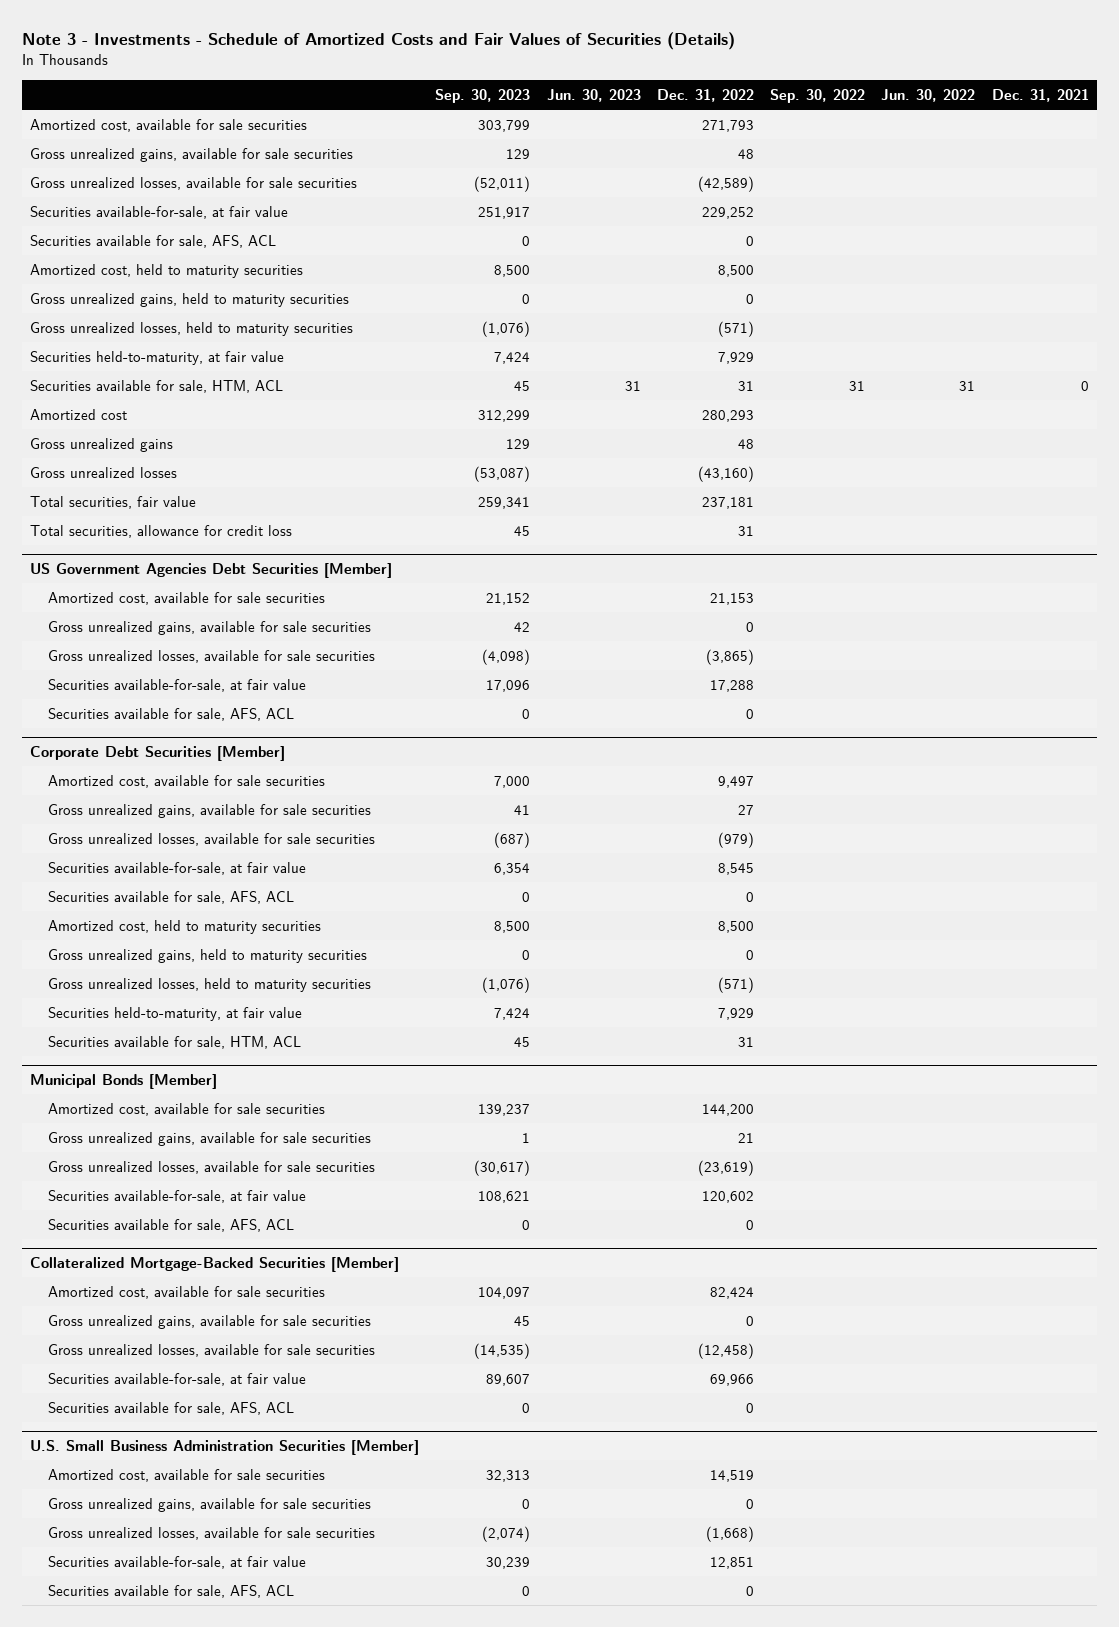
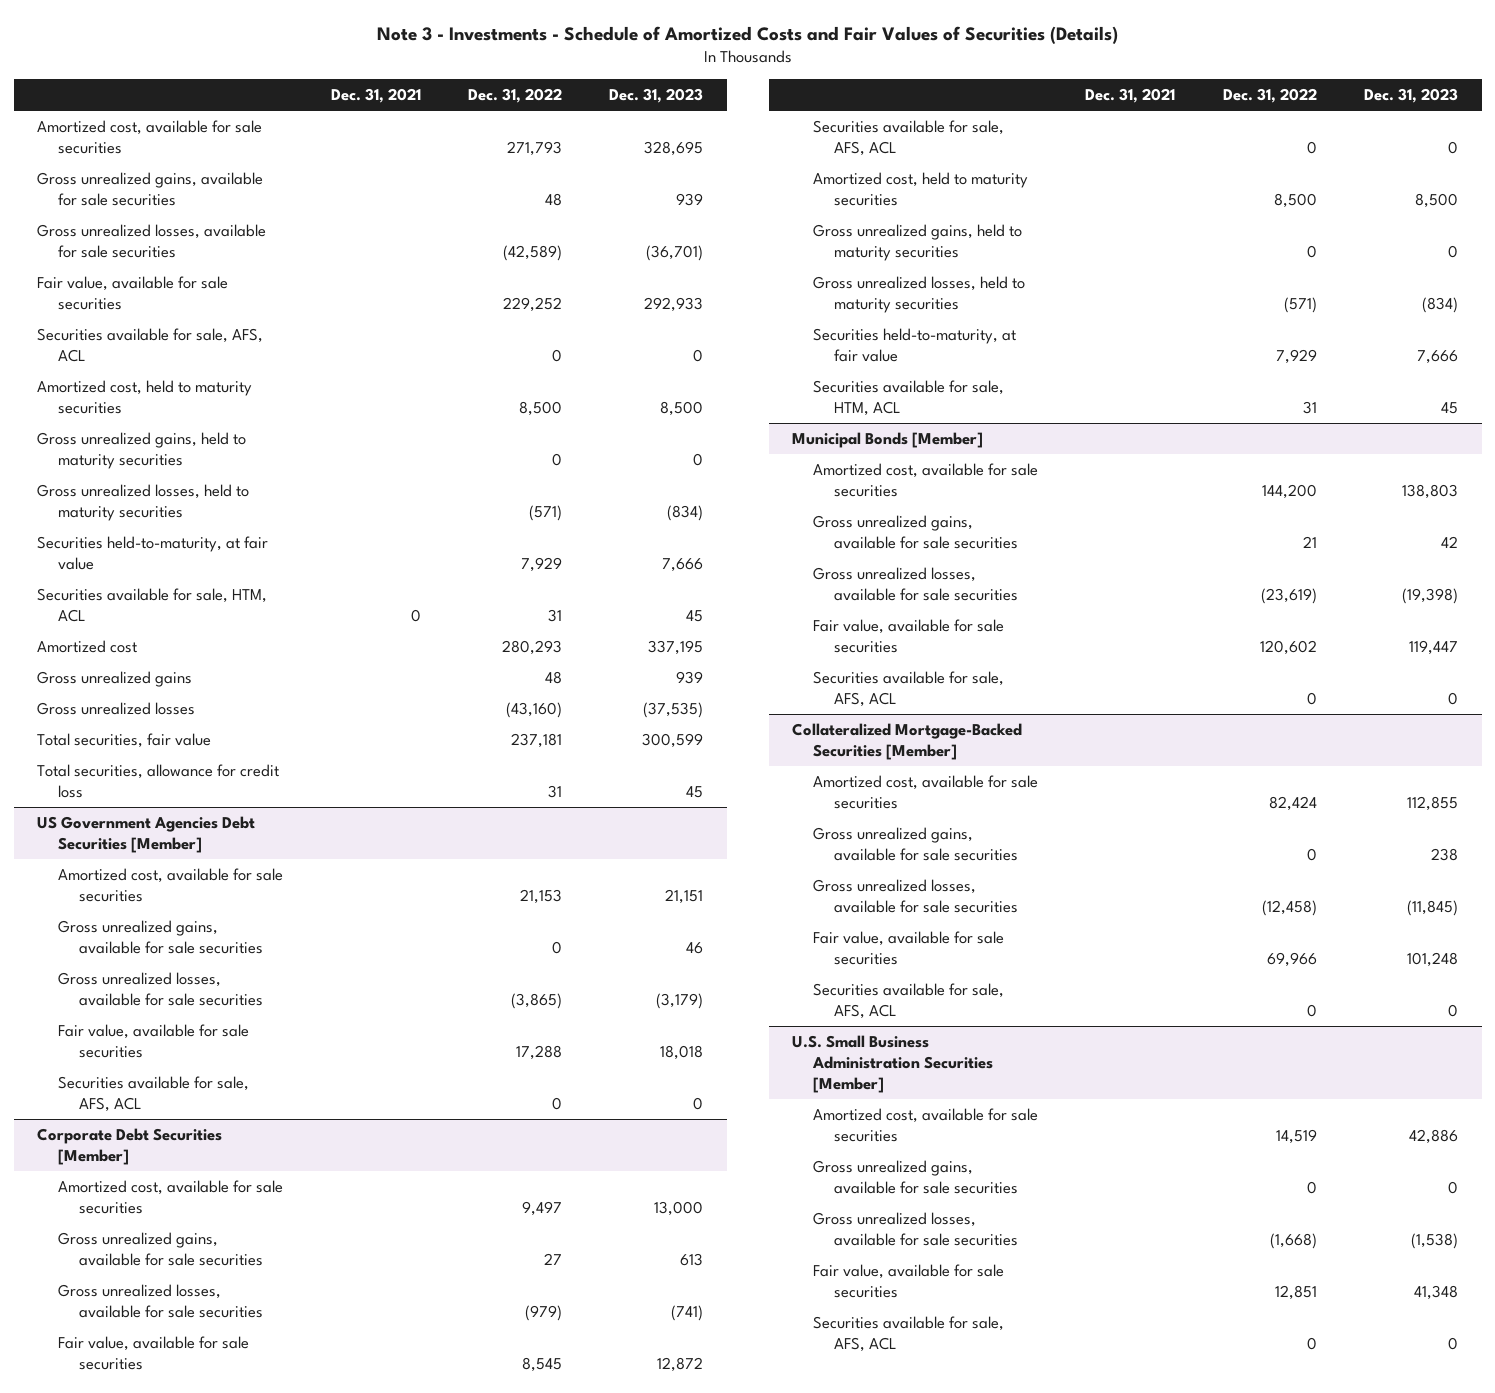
- | Sep. 30, 2023 | Jun. 30, 2023 | Dec. 31, 2022 | Sep. 30, 2022 | Jun. 30, 2022 | Dec. 31, 2021
+ | Dec. 31, 2021 | Dec. 31, 2022 | Dec. 31, 2023
- Securities available-for-sale, at fair value | 251,917 | | 229,252 | | |
+ Fair value, available for sale securities | | 229,252 | 292,933
@ US Government Agencies Debt Securities [Member]
- Securities available-for-sale, at fair value | 17,096 | | 17,288 | | |
+ Fair value, available for sale securities | | 17,288 | 18,018
@ Corporate Debt Securities [Member]
- Securities available-for-sale, at fair value | 6,354 | | 8,545 | | |
+ Fair value, available for sale securities | | 8,545 | 12,872
@ Municipal Bonds [Member]
- Securities available-for-sale, at fair value | 108,621 | | 120,602 | | |
+ Fair value, available for sale securities | | 120,602 | 119,447
@ Collateralized Mortgage-Backed Securities [Member]
- Securities available-for-sale, at fair value | 89,607 | | 69,966 | | |
+ Fair value, available for sale securities | | 69,966 | 101,248
@ U.S. Small Business Administration Securities [Member]
- Securities available-for-sale, at fair value | 30,239 | | 12,851 | | |
+ Fair value, available for sale securities | | 12,851 | 41,348

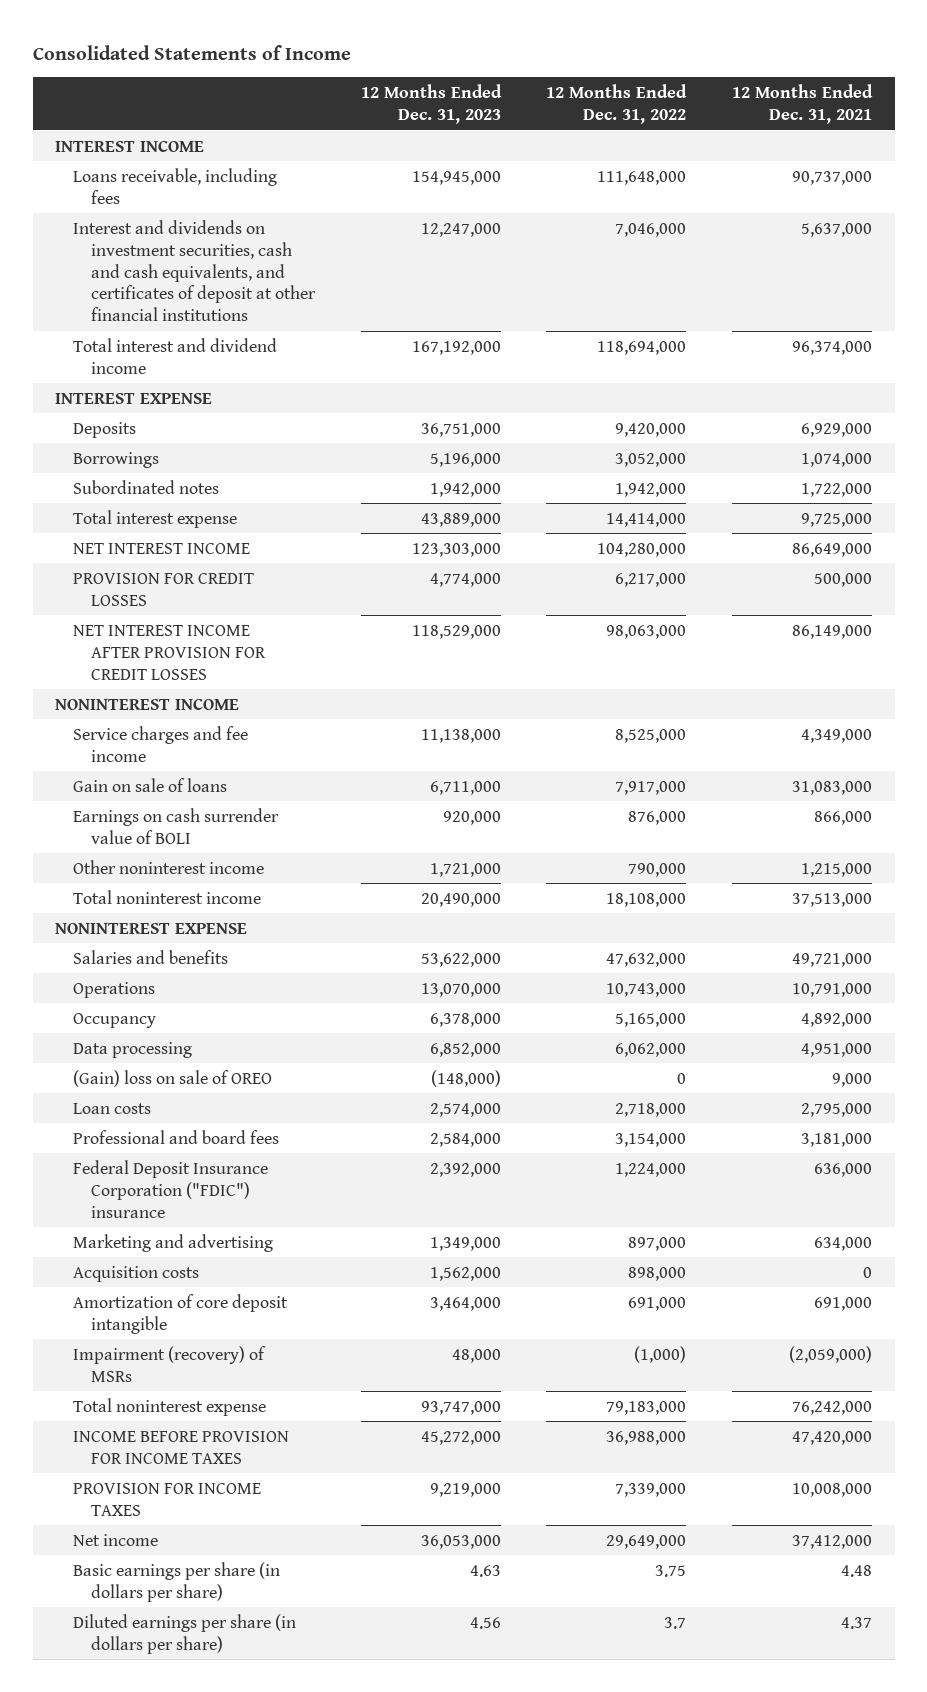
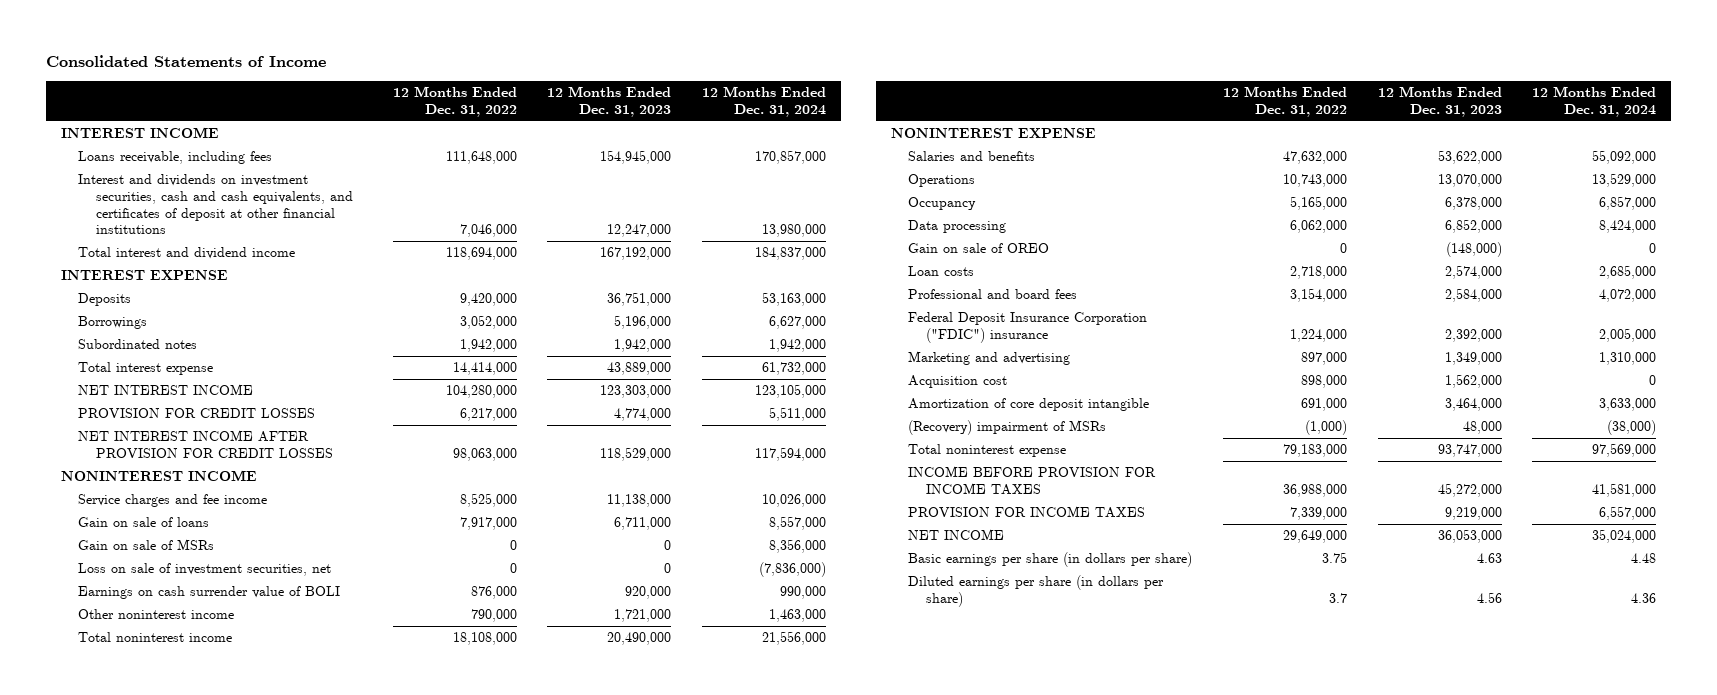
- | 12 Months Ended Dec. 31, 2023 | 12 Months Ended Dec. 31, 2022 | 12 Months Ended Dec. 31, 2021
+ | 12 Months Ended Dec. 31, 2022 | 12 Months Ended Dec. 31, 2023 | 12 Months Ended Dec. 31, 2024
+ Gain on sale of MSRs | 0 | 0 | 8,356,000
+ Loss on sale of investment securities, net | 0 | 0 | (7,836,000)
- (Gain) loss on sale of OREO | (148,000) | 0 | 9,000
+ Gain on sale of OREO | 0 | (148,000) | 0
- Acquisition costs | 1,562,000 | 898,000 | 0
+ Acquisition cost | 898,000 | 1,562,000 | 0
- Impairment (recovery) of MSRs | 48,000 | (1,000) | (2,059,000)
+ (Recovery) impairment of MSRs | (1,000) | 48,000 | (38,000)
- Net income | 36,053,000 | 29,649,000 | 37,412,000
+ NET INCOME | 29,649,000 | 36,053,000 | 35,024,000

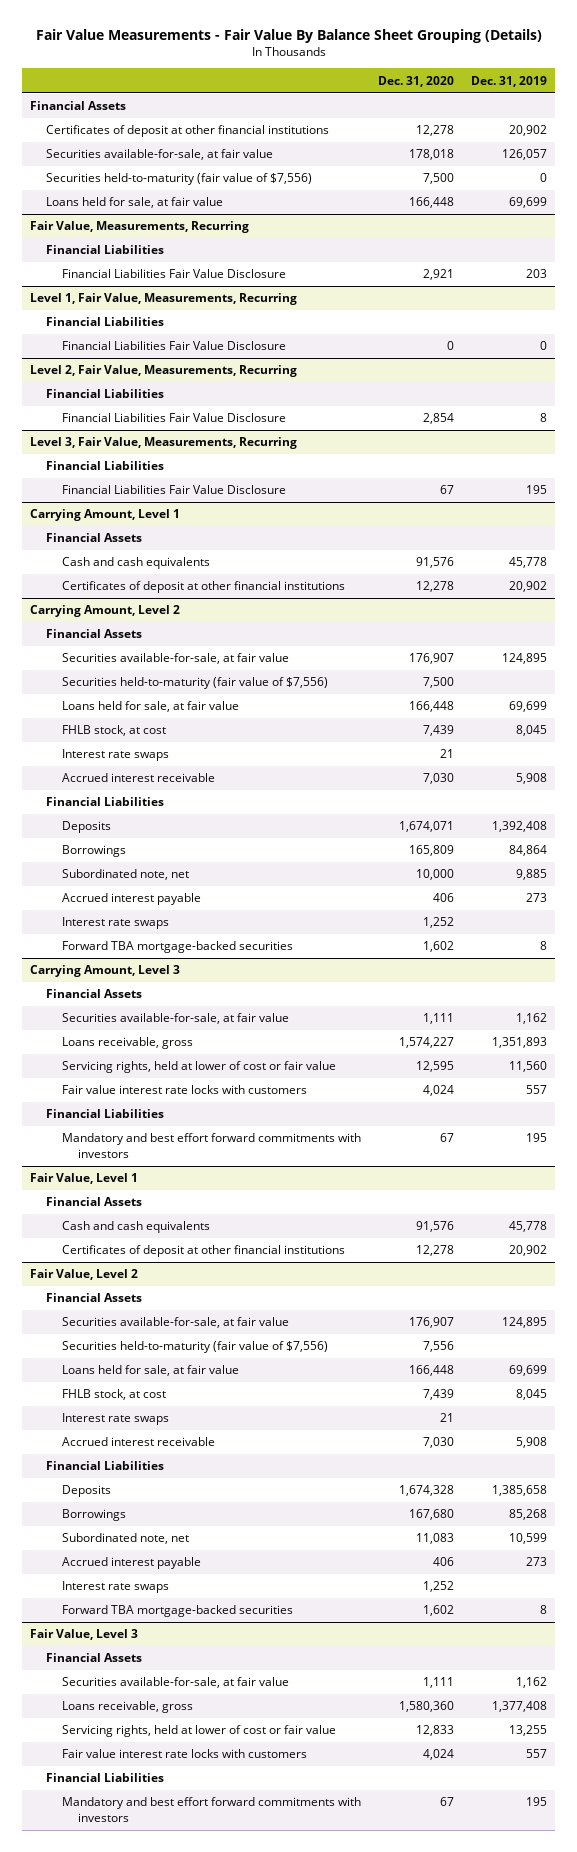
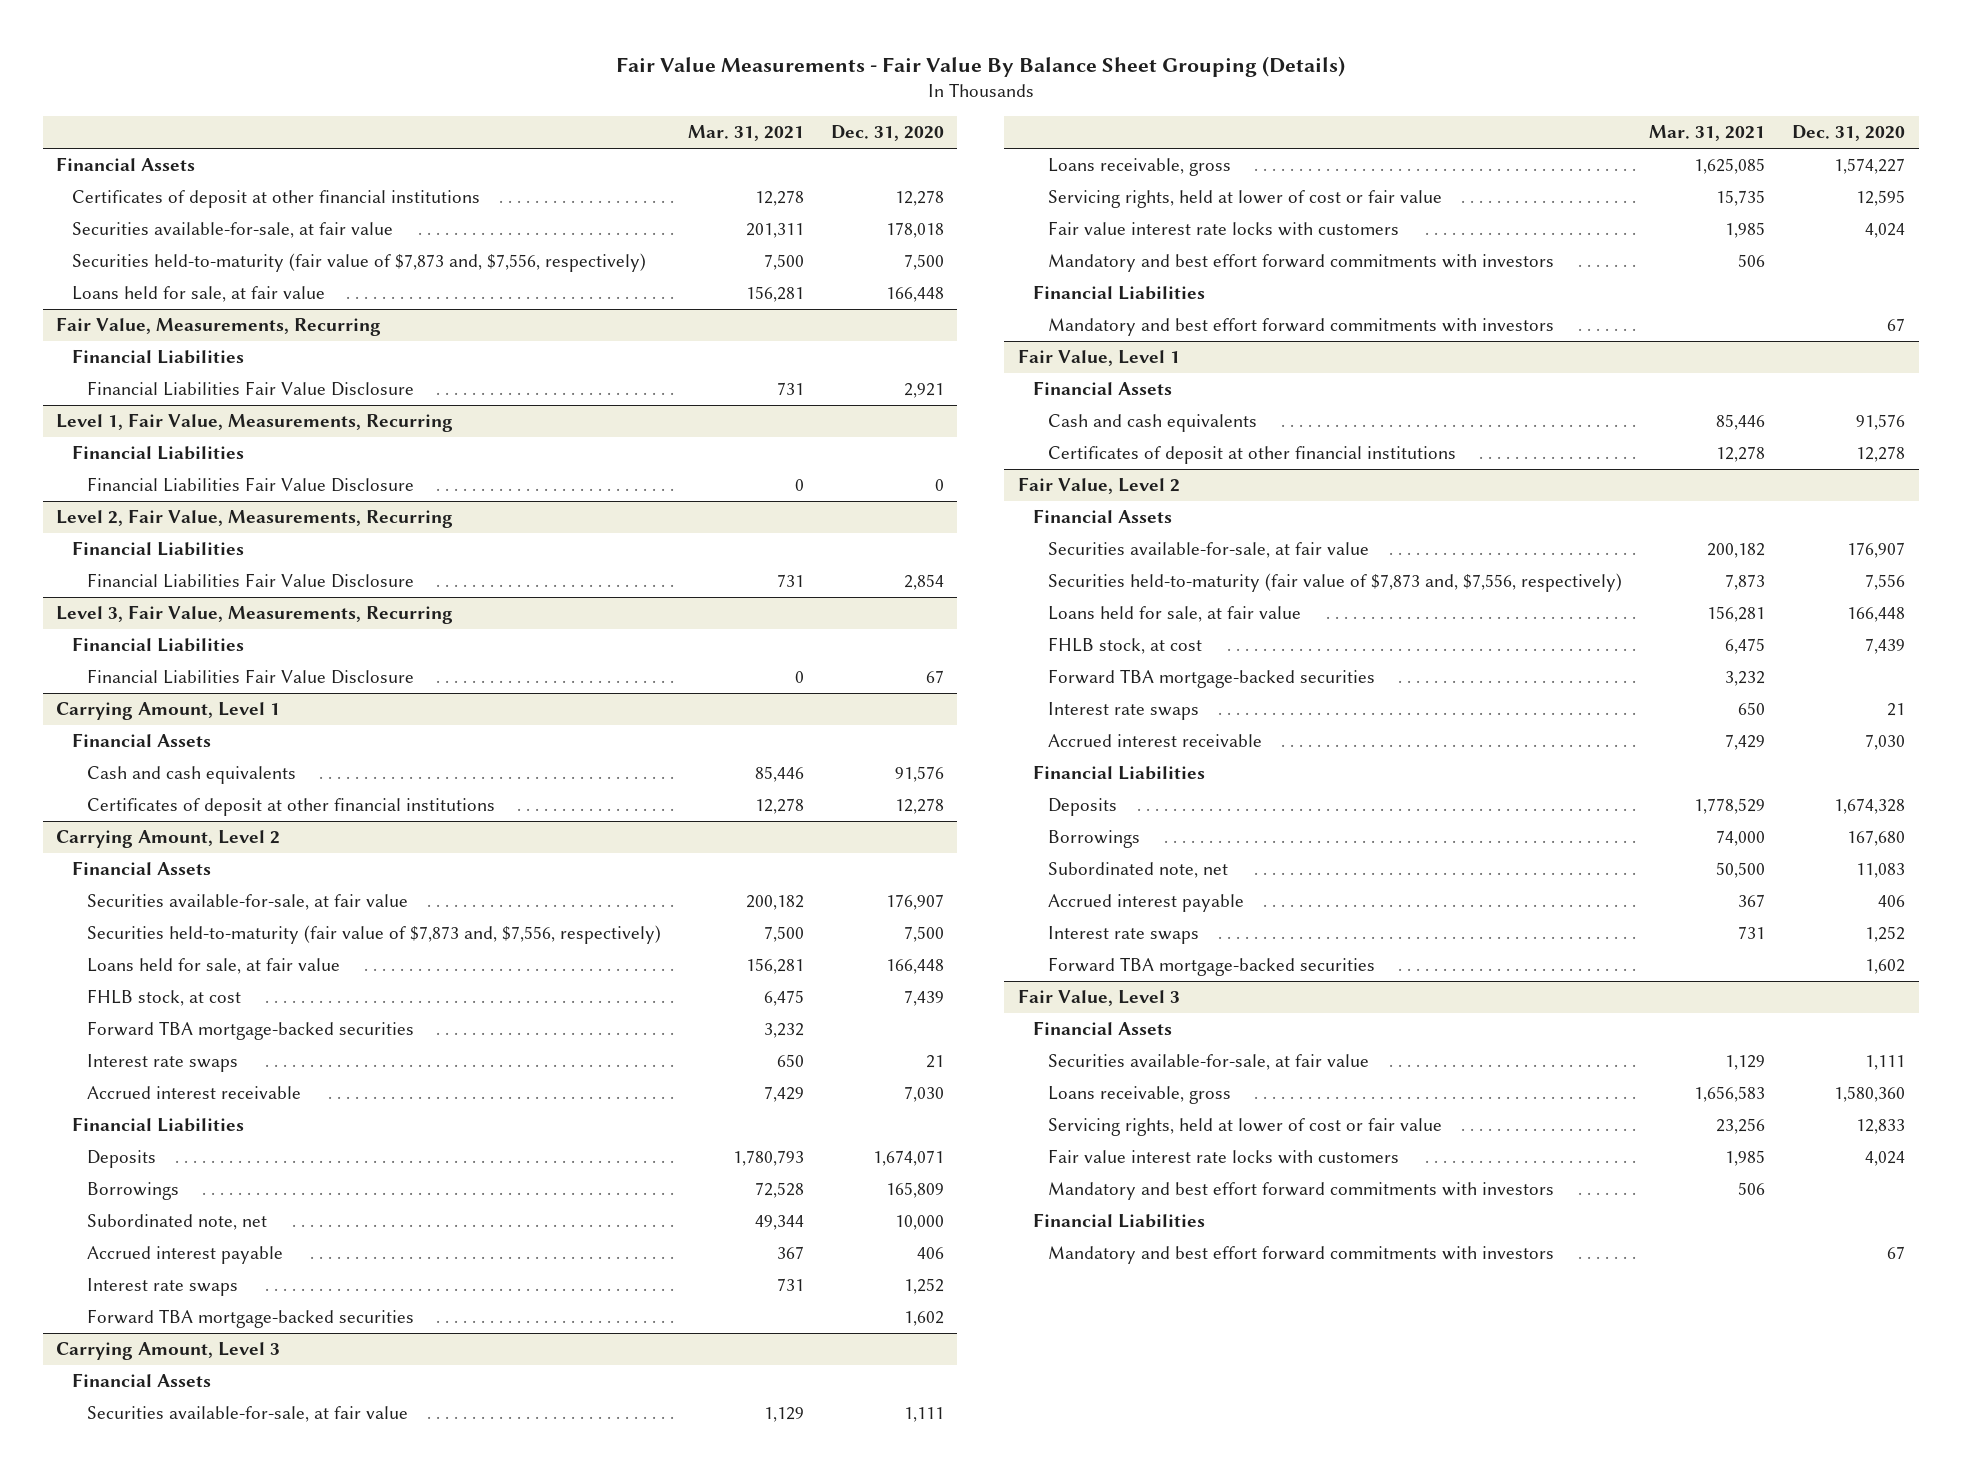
- | Dec. 31, 2020 | Dec. 31, 2019
+ | Mar. 31, 2021 | Dec. 31, 2020
- Securities held-to-maturity (fair value of $7,556) | 7,500 | 0
+ Securities held-to-maturity (fair value of $7,873 and, $7,556, respectively) | 7,500 | 7,500
@ Carrying Amount, Level 2
- Securities held-to-maturity (fair value of $7,556) | 7,500 |
+ Securities held-to-maturity (fair value of $7,873 and, $7,556, respectively) | 7,500 | 7,500
+ Forward TBA mortgage-backed securities | 3,232 |
@ Carrying Amount, Level 3
+ Mandatory and best effort forward commitments with investors | 506 |
@ Fair Value, Level 2
- Securities held-to-maturity (fair value of $7,556) | 7,556 |
+ Securities held-to-maturity (fair value of $7,873 and, $7,556, respectively) | 7,873 | 7,556
+ Forward TBA mortgage-backed securities | 3,232 |
@ Fair Value, Level 3
+ Mandatory and best effort forward commitments with investors | 506 |

